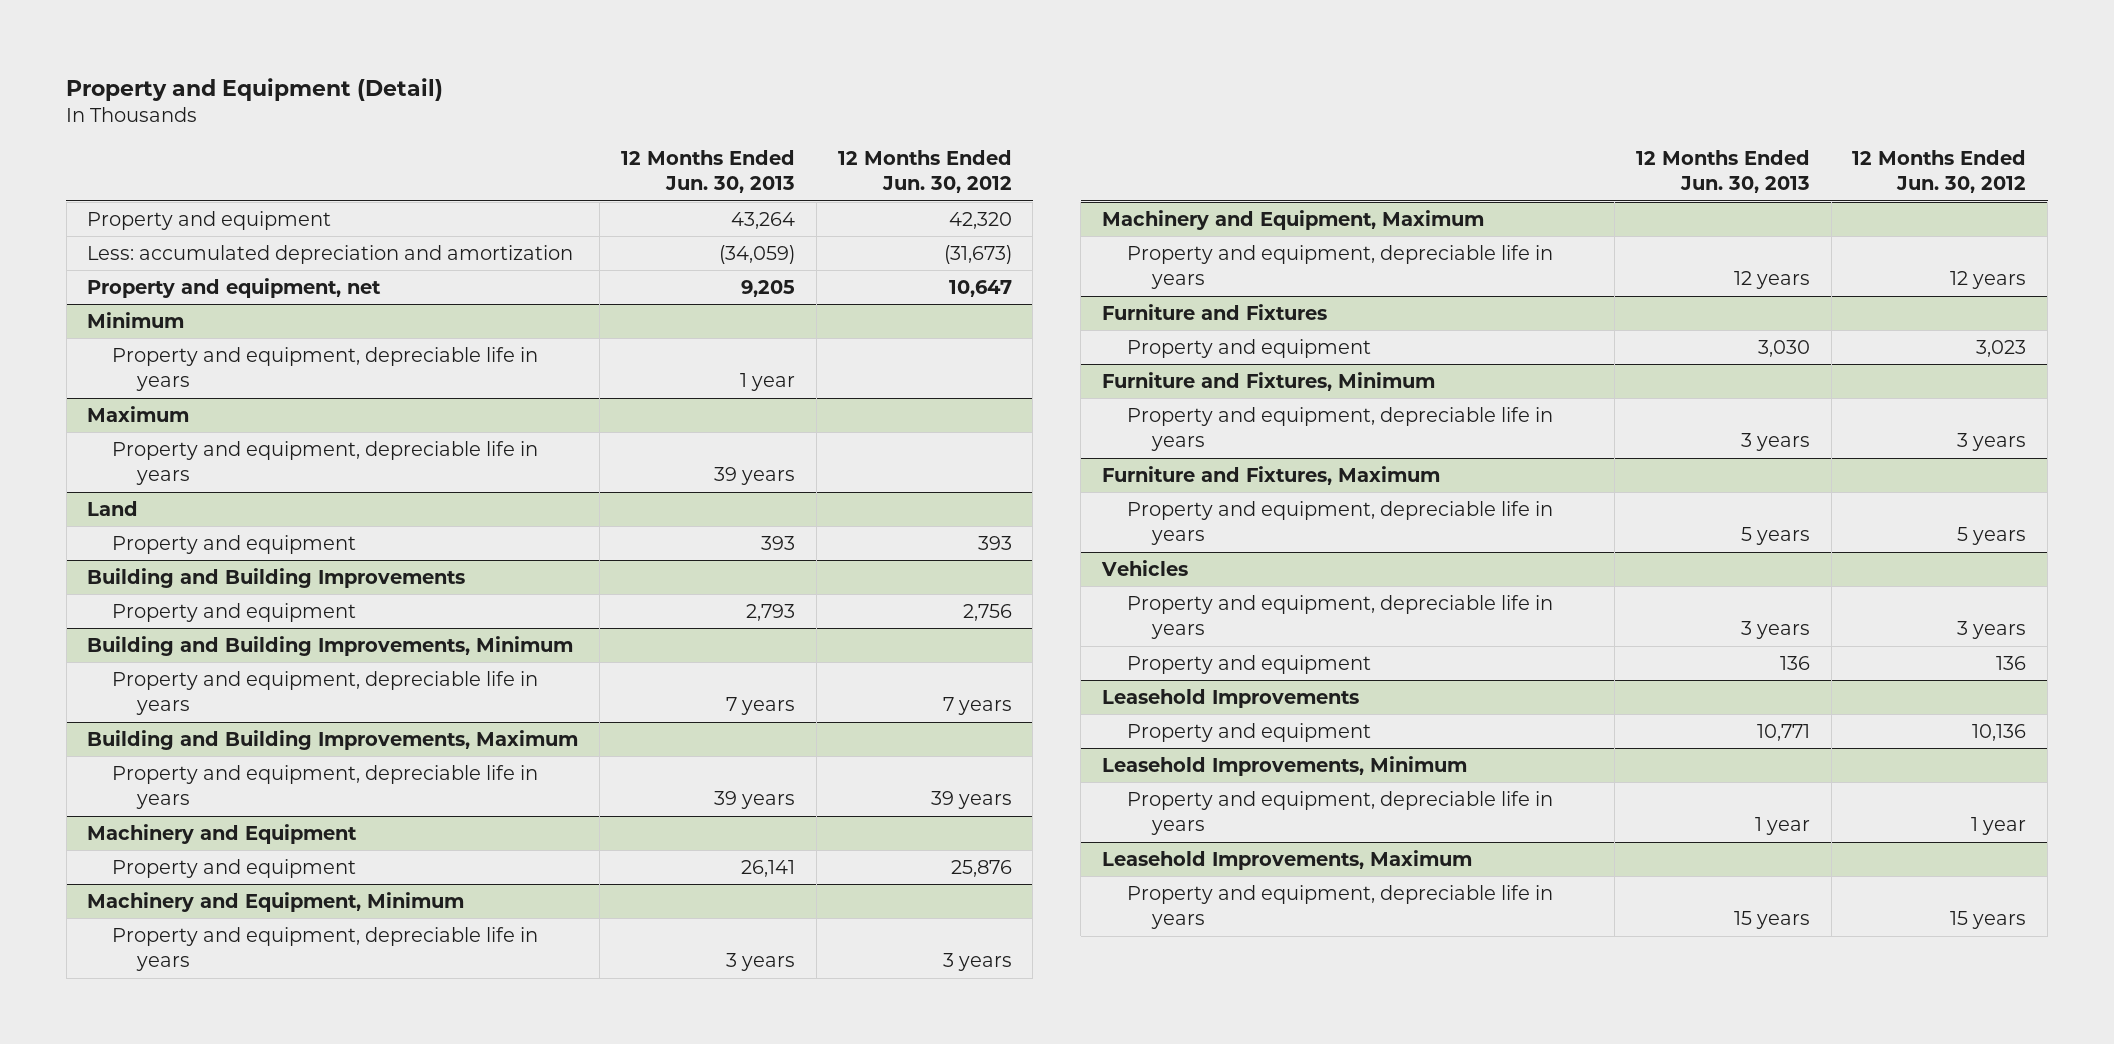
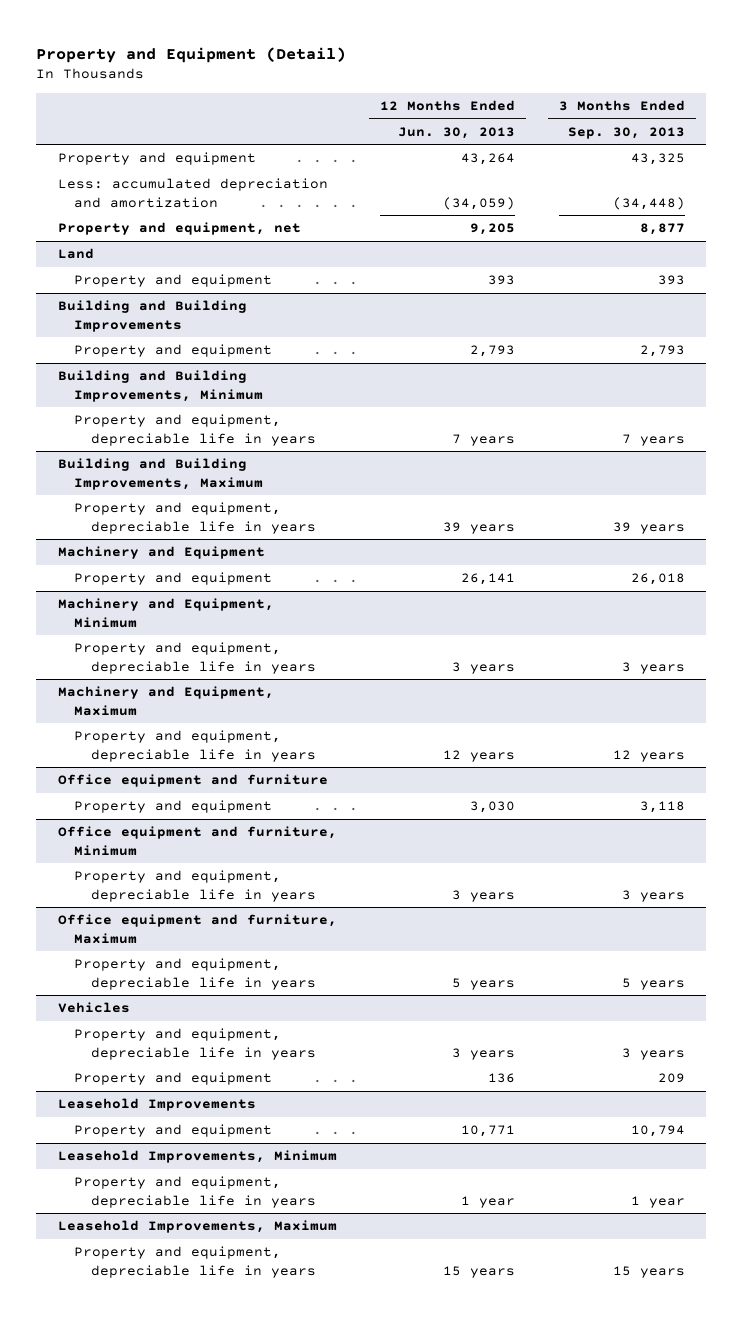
- | 12 Months Ended Jun. 30, 2013 | 12 Months Ended Jun. 30, 2012
+ | 12 Months Ended Jun. 30, 2013 | 3 Months Ended Sep. 30, 2013
- Minimum
- Property and equipment, depreciable life in years | 1 year |
- Maximum
- Property and equipment, depreciable life in years | 39 years |
- Furniture and Fixtures
+ Office equipment and furniture
- Furniture and Fixtures, Minimum
+ Office equipment and furniture, Minimum
- Furniture and Fixtures, Maximum
+ Office equipment and furniture, Maximum

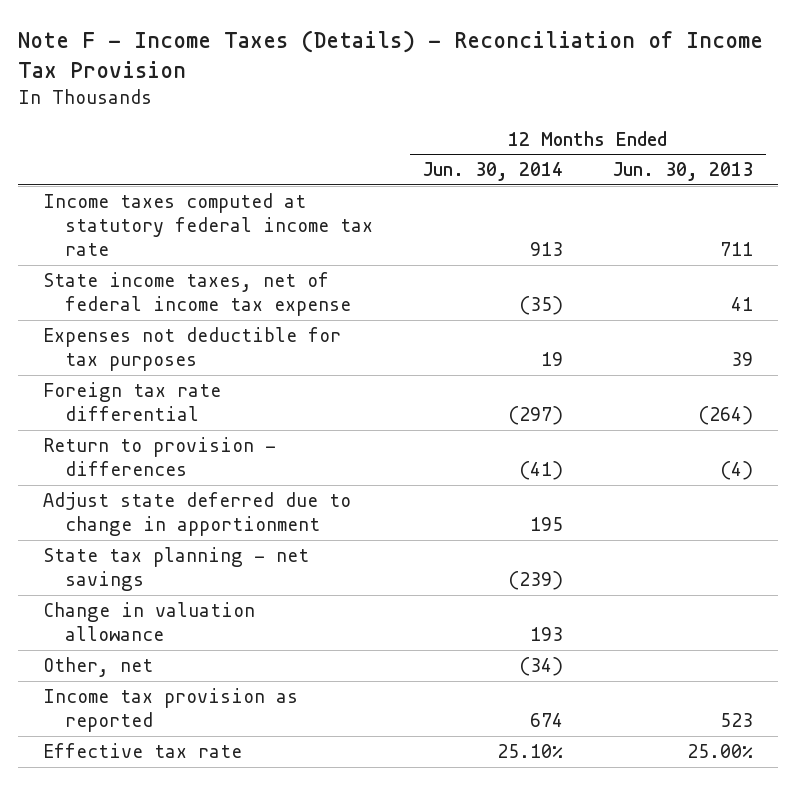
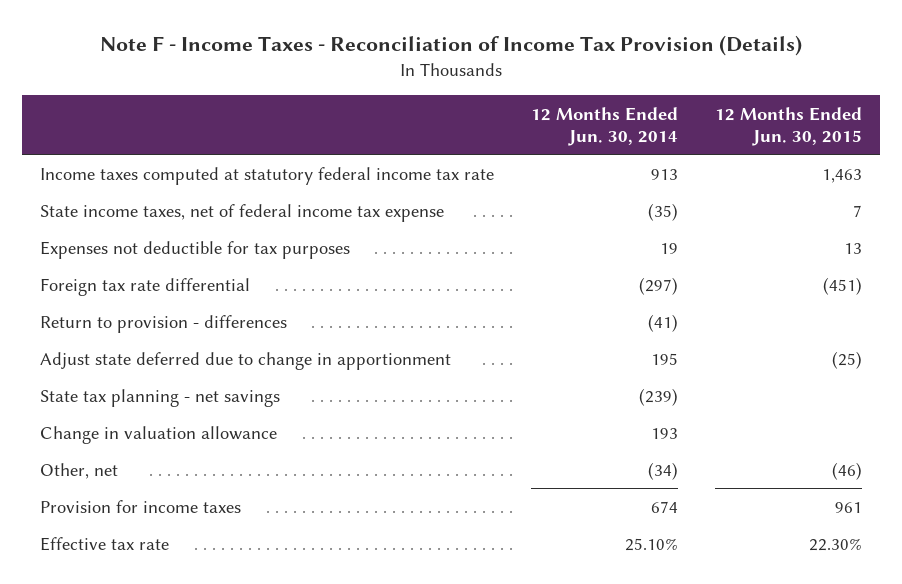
- Note F - Income Taxes (Details) - Reconciliation of Income Tax Provision
+ Note F - Income Taxes - Reconciliation of Income Tax Provision (Details)
- | 12 Months Ended Jun. 30, 2014 | 12 Months Ended Jun. 30, 2013
+ | 12 Months Ended Jun. 30, 2014 | 12 Months Ended Jun. 30, 2015
- Income tax provision as reported | 674 | 523
+ Provision for income taxes | 674 | 961

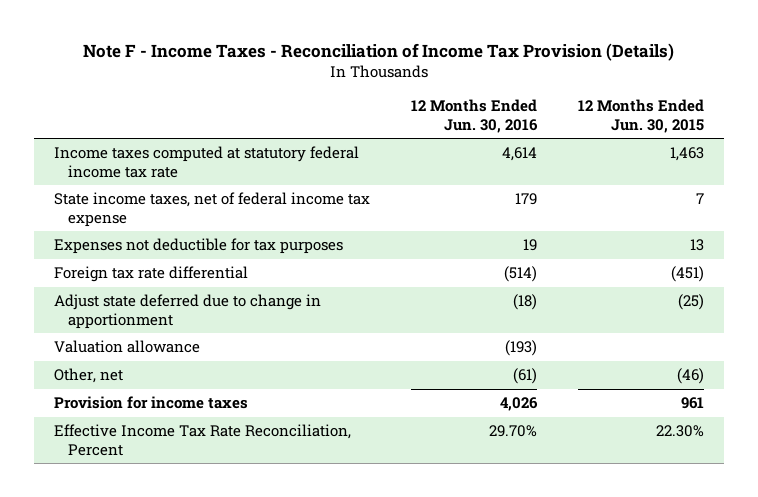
- | 12 Months Ended Jun. 30, 2014 | 12 Months Ended Jun. 30, 2015
+ | 12 Months Ended Jun. 30, 2016 | 12 Months Ended Jun. 30, 2015
- Return to provision - differences | (41) |
- State tax planning - net savings | (239) |
- Change in valuation allowance | 193 |
+ Valuation allowance | (193) |
- Effective tax rate | 25.10% | 22.30%
+ Effective Income Tax Rate Reconciliation, Percent | 29.70% | 22.30%

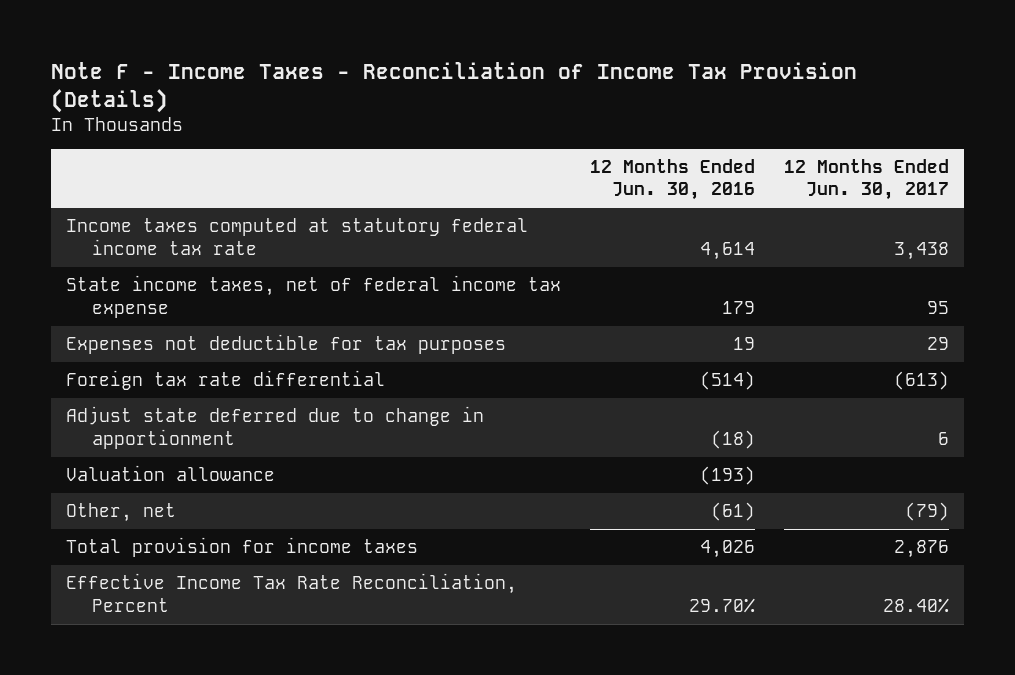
- | 12 Months Ended Jun. 30, 2016 | 12 Months Ended Jun. 30, 2015
+ | 12 Months Ended Jun. 30, 2016 | 12 Months Ended Jun. 30, 2017
- Provision for income taxes | 4,026 | 961
+ Total provision for income taxes | 4,026 | 2,876

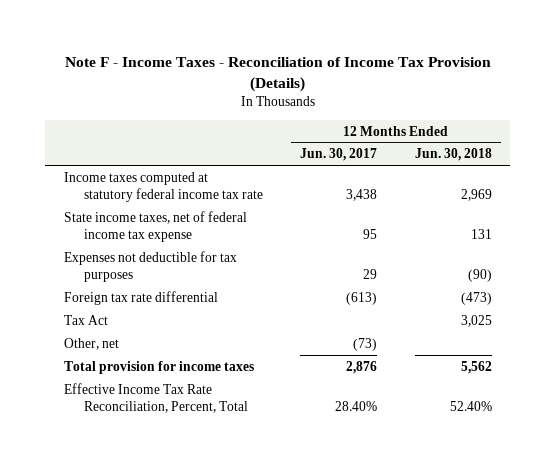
- | 12 Months Ended Jun. 30, 2016 | 12 Months Ended Jun. 30, 2017
+ | 12 Months Ended Jun. 30, 2017 | 12 Months Ended Jun. 30, 2018
- Adjust state deferred due to change in apportionment | (18) | 6
- Valuation allowance | (193) |
- Other, net | (61) | (79)
+ Tax Act | | 3,025
+ Other, net | (73) |
- Effective Income Tax Rate Reconciliation, Percent | 29.70% | 28.40%
+ Effective Income Tax Rate Reconciliation, Percent, Total | 28.40% | 52.40%

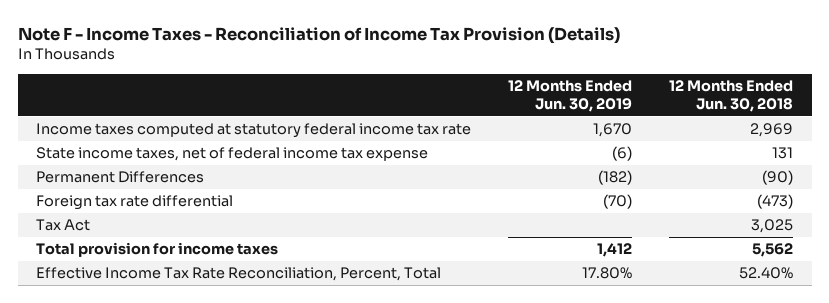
- | 12 Months Ended Jun. 30, 2017 | 12 Months Ended Jun. 30, 2018
+ | 12 Months Ended Jun. 30, 2019 | 12 Months Ended Jun. 30, 2018
- Expenses not deductible for tax purposes | 29 | (90)
+ Permanent Differences | (182) | (90)
- Other, net | (73) |

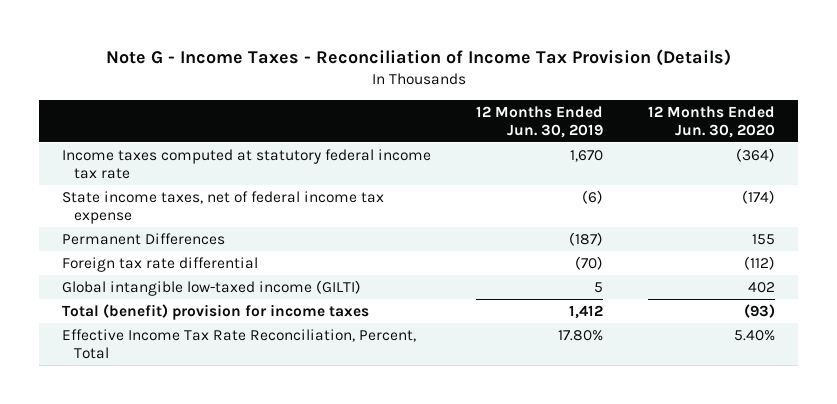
- Note F - Income Taxes - Reconciliation of Income Tax Provision (Details)
+ Note G - Income Taxes - Reconciliation of Income Tax Provision (Details)
- | 12 Months Ended Jun. 30, 2019 | 12 Months Ended Jun. 30, 2018
+ | 12 Months Ended Jun. 30, 2019 | 12 Months Ended Jun. 30, 2020
- Permanent Differences | (182) | (90)
+ Permanent Differences | (187) | 155
- Tax Act | | 3,025
- Total provision for income taxes | 1,412 | 5,562
+ Global intangible low-taxed income (GILTI) | 5 | 402
+ Total (benefit) provision for income taxes | 1,412 | (93)

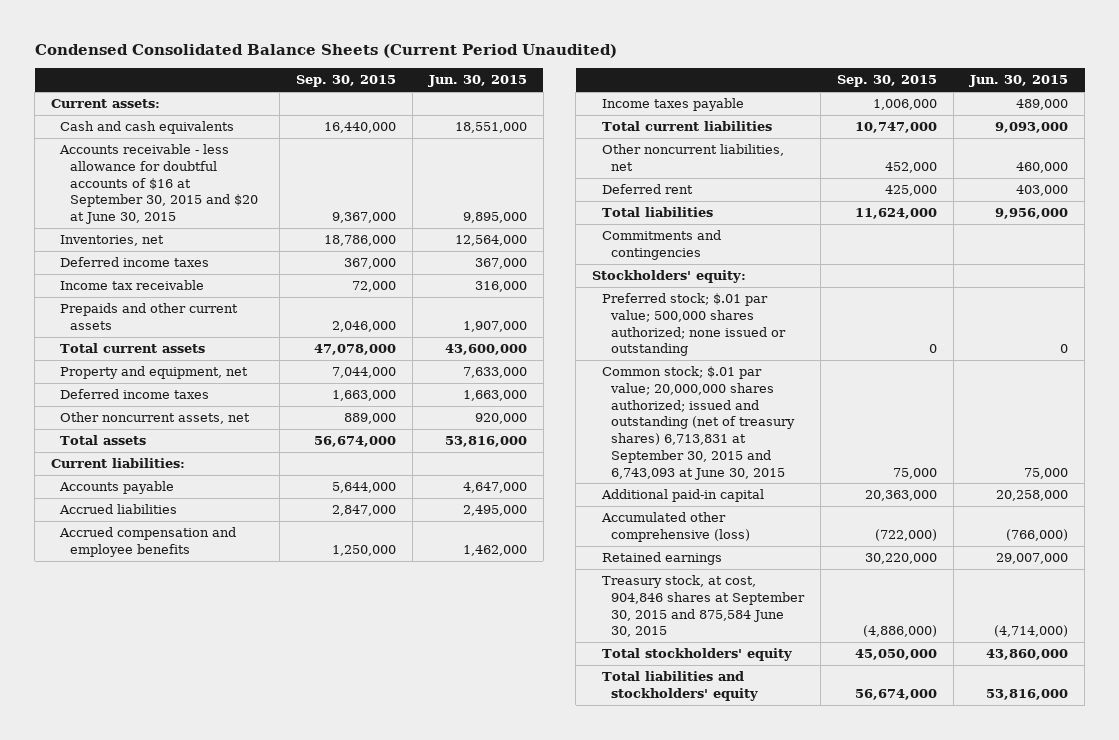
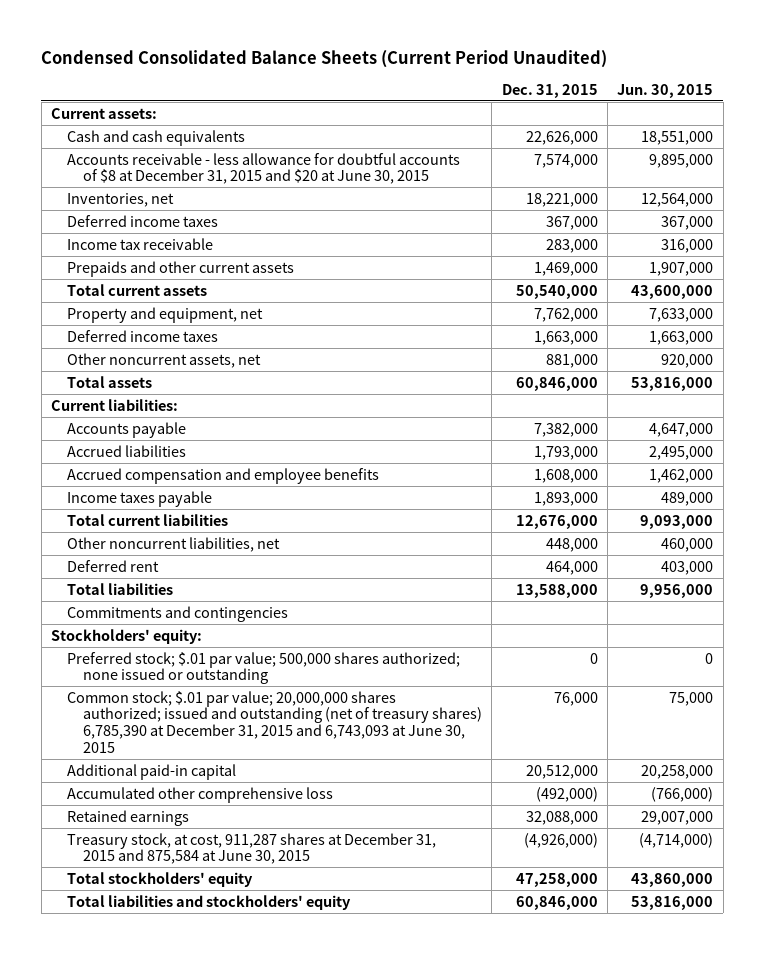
- | Sep. 30, 2015 | Jun. 30, 2015
+ | Dec. 31, 2015 | Jun. 30, 2015
- Accounts receivable - less allowance for doubtful accounts of $16 at September 30, 2015 and $20 at June 30, 2015 | 9,367,000 | 9,895,000
+ Accounts receivable - less allowance for doubtful accounts of $8 at December 31, 2015 and $20 at June 30, 2015 | 7,574,000 | 9,895,000
- Common stock; $.01 par value; 20,000,000 shares authorized; issued and outstanding (net of treasury shares) 6,713,831 at September 30, 2015 and 6,743,093 at June 30, 2015 | 75,000 | 75,000
+ Common stock; $.01 par value; 20,000,000 shares authorized; issued and outstanding (net of treasury shares) 6,785,390 at December 31, 2015 and 6,743,093 at June 30, 2015 | 76,000 | 75,000
- Accumulated other comprehensive (loss) | (722,000) | (766,000)
+ Accumulated other comprehensive loss | (492,000) | (766,000)
- Treasury stock, at cost, 904,846 shares at September 30, 2015 and 875,584 June 30, 2015 | (4,886,000) | (4,714,000)
+ Treasury stock, at cost, 911,287 shares at December 31, 2015 and 875,584 at June 30, 2015 | (4,926,000) | (4,714,000)

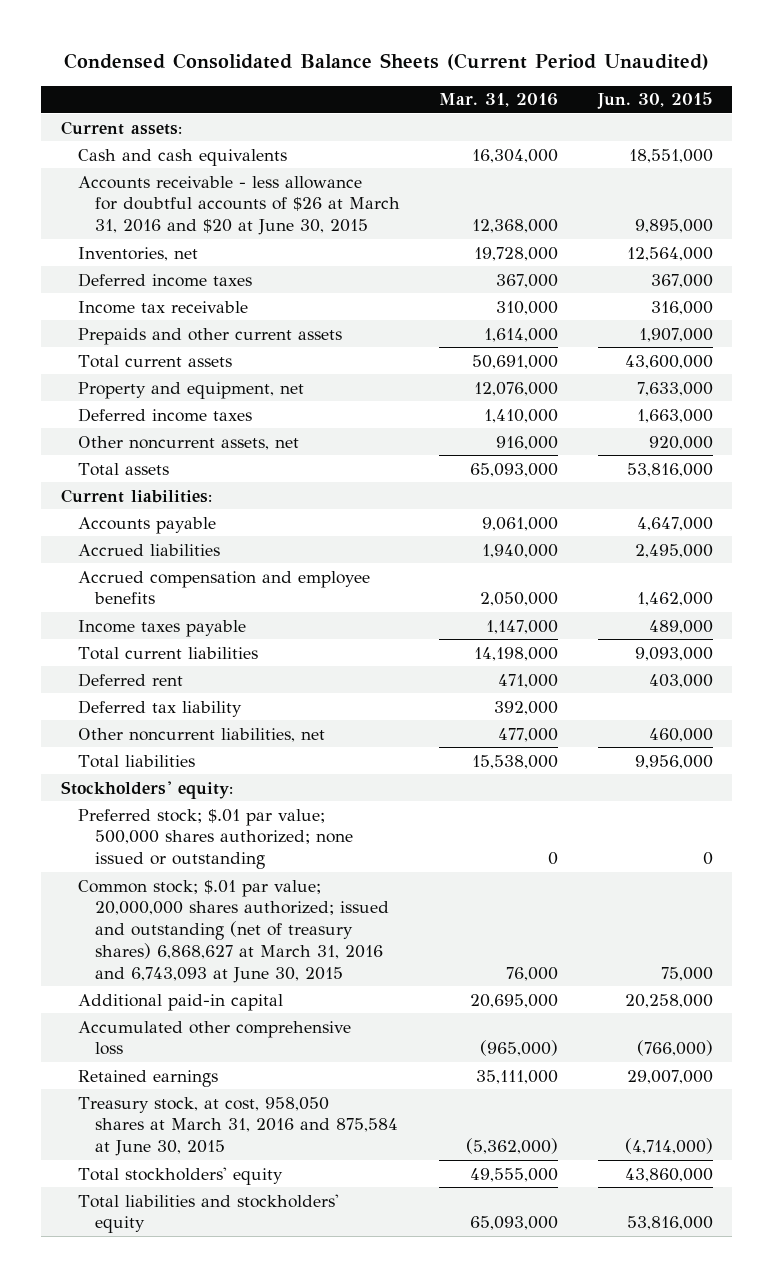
- | Dec. 31, 2015 | Jun. 30, 2015
+ | Mar. 31, 2016 | Jun. 30, 2015
- Accounts receivable - less allowance for doubtful accounts of $8 at December 31, 2015 and $20 at June 30, 2015 | 7,574,000 | 9,895,000
+ Accounts receivable - less allowance for doubtful accounts of $26 at March 31, 2016 and $20 at June 30, 2015 | 12,368,000 | 9,895,000
+ Deferred tax liability | 392,000 |
moved down: Other noncurrent liabilities, net | 477,000 | 460,000
- Commitments and contingencies
- Common stock; $.01 par value; 20,000,000 shares authorized; issued and outstanding (net of treasury shares) 6,785,390 at December 31, 2015 and 6,743,093 at June 30, 2015 | 76,000 | 75,000
+ Common stock; $.01 par value; 20,000,000 shares authorized; issued and outstanding (net of treasury shares) 6,868,627 at March 31, 2016 and 6,743,093 at June 30, 2015 | 76,000 | 75,000
- Treasury stock, at cost, 911,287 shares at December 31, 2015 and 875,584 at June 30, 2015 | (4,926,000) | (4,714,000)
+ Treasury stock, at cost, 958,050 shares at March 31, 2016 and 875,584 at June 30, 2015 | (5,362,000) | (4,714,000)

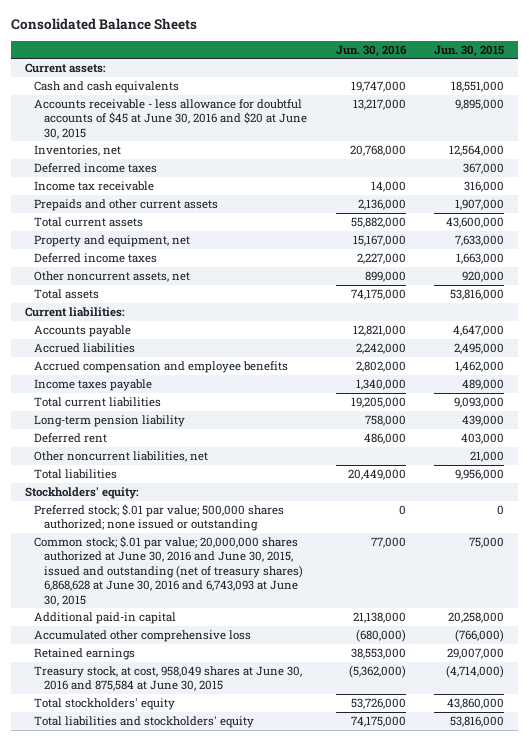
- Condensed Consolidated Balance Sheets (Current Period Unaudited)
+ Consolidated Balance Sheets
- | Mar. 31, 2016 | Jun. 30, 2015
+ | Jun. 30, 2016 | Jun. 30, 2015
- Accounts receivable - less allowance for doubtful accounts of $26 at March 31, 2016 and $20 at June 30, 2015 | 12,368,000 | 9,895,000
+ Accounts receivable - less allowance for doubtful accounts of $45 at June 30, 2016 and $20 at June 30, 2015 | 13,217,000 | 9,895,000
+ Long-term pension liability | 758,000 | 439,000
- Deferred tax liability | 392,000 |
- Other noncurrent liabilities, net | 477,000 | 460,000
+ Other noncurrent liabilities, net | | 21,000
- Common stock; $.01 par value; 20,000,000 shares authorized; issued and outstanding (net of treasury shares) 6,868,627 at March 31, 2016 and 6,743,093 at June 30, 2015 | 76,000 | 75,000
+ Common stock; $.01 par value; 20,000,000 shares authorized at June 30, 2016 and June 30, 2015, issued and outstanding (net of treasury shares) 6,868,628 at June 30, 2016 and 6,743,093 at June 30, 2015 | 77,000 | 75,000
- Treasury stock, at cost, 958,050 shares at March 31, 2016 and 875,584 at June 30, 2015 | (5,362,000) | (4,714,000)
+ Treasury stock, at cost, 958,049 shares at June 30, 2016 and 875,584 at June 30, 2015 | (5,362,000) | (4,714,000)

